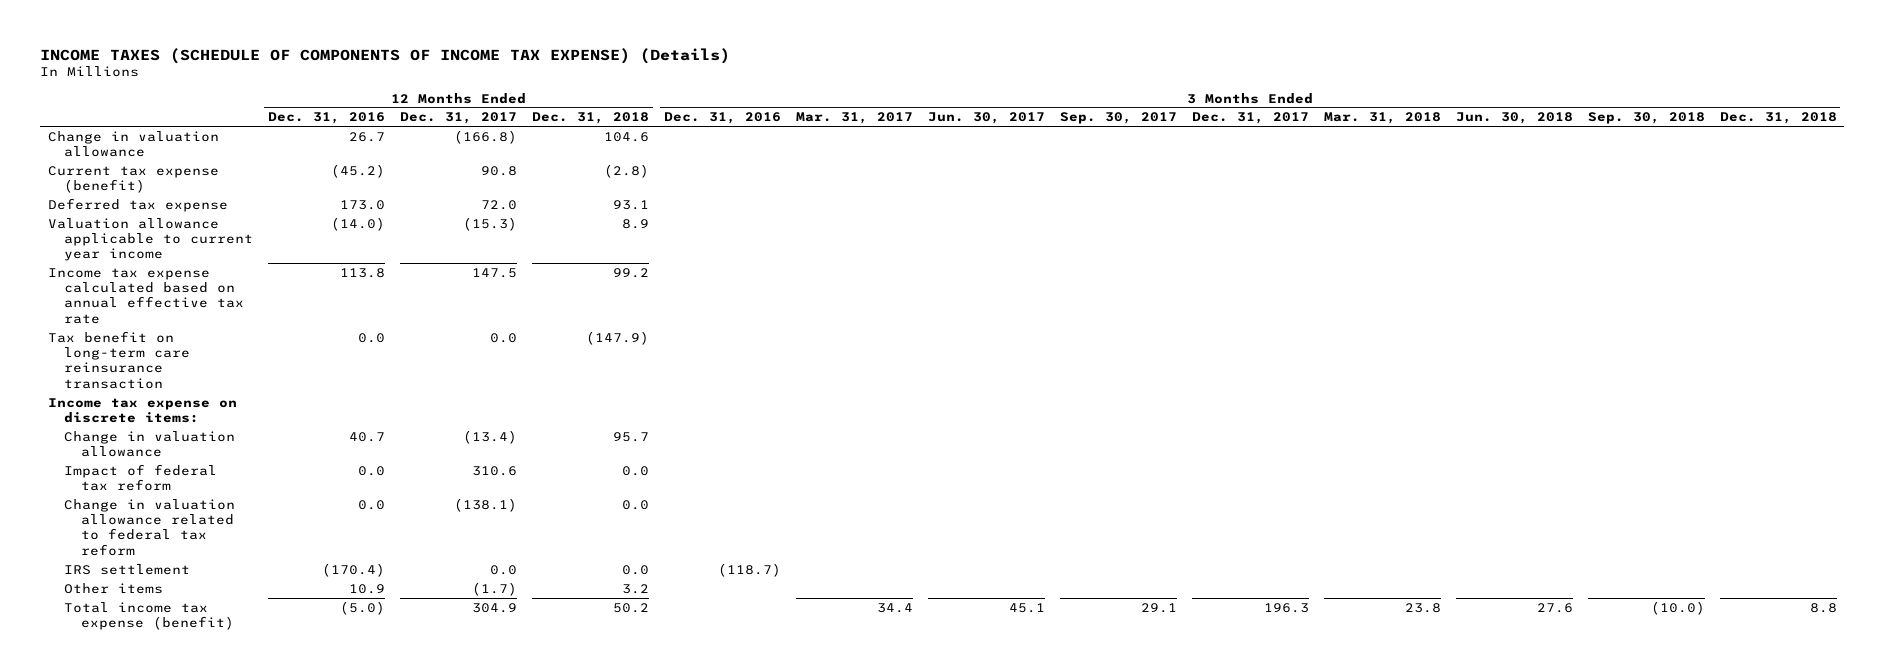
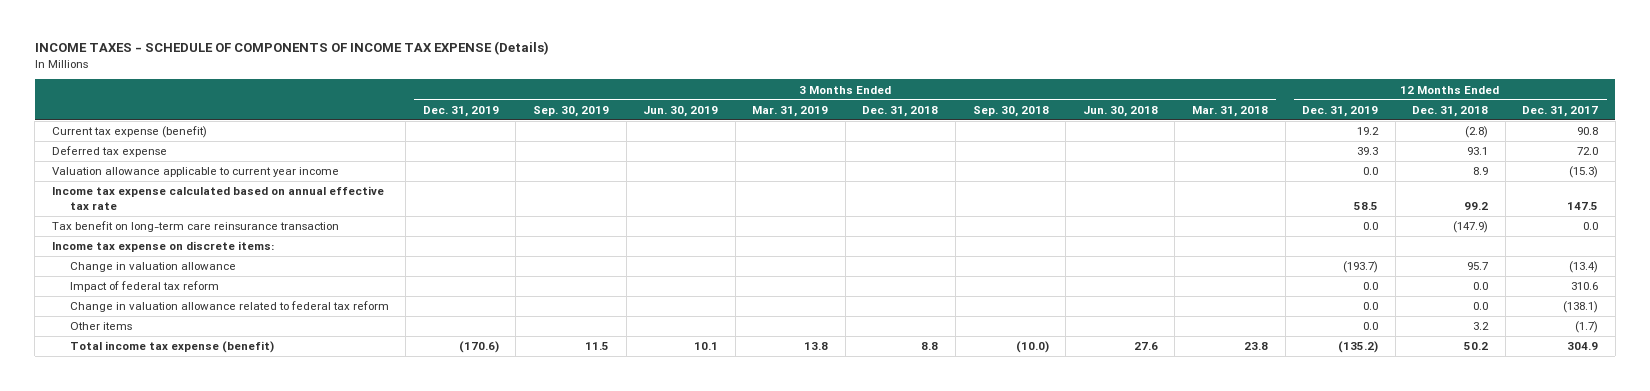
- INCOME TAXES (SCHEDULE OF COMPONENTS OF INCOME TAX EXPENSE) (Details)
+ INCOME TAXES - SCHEDULE OF COMPONENTS OF INCOME TAX EXPENSE (Details)
- | 12 Months Ended Dec. 31, 2016 | 12 Months Ended Dec. 31, 2017 | 12 Months Ended Dec. 31, 2018 | 3 Months Ended Dec. 31, 2016 | 3 Months Ended Mar. 31, 2017 | 3 Months Ended Jun. 30, 2017 | 3 Months Ended Sep. 30, 2017 | 3 Months Ended Dec. 31, 2017 | 3 Months Ended Mar. 31, 2018 | 3 Months Ended Jun. 30, 2018 | 3 Months Ended Sep. 30, 2018 | 3 Months Ended Dec. 31, 2018
+ | 3 Months Ended Dec. 31, 2019 | 3 Months Ended Sep. 30, 2019 | 3 Months Ended Jun. 30, 2019 | 3 Months Ended Mar. 31, 2019 | 3 Months Ended Dec. 31, 2018 | 3 Months Ended Sep. 30, 2018 | 3 Months Ended Jun. 30, 2018 | 3 Months Ended Mar. 31, 2018 | 12 Months Ended Dec. 31, 2019 | 12 Months Ended Dec. 31, 2018 | 12 Months Ended Dec. 31, 2017
- Change in valuation allowance | 26.7 | (166.8) | 104.6 | | | | | | | | |
- IRS settlement | (170.4) | 0.0 | 0.0 | (118.7) | | | | | | | |

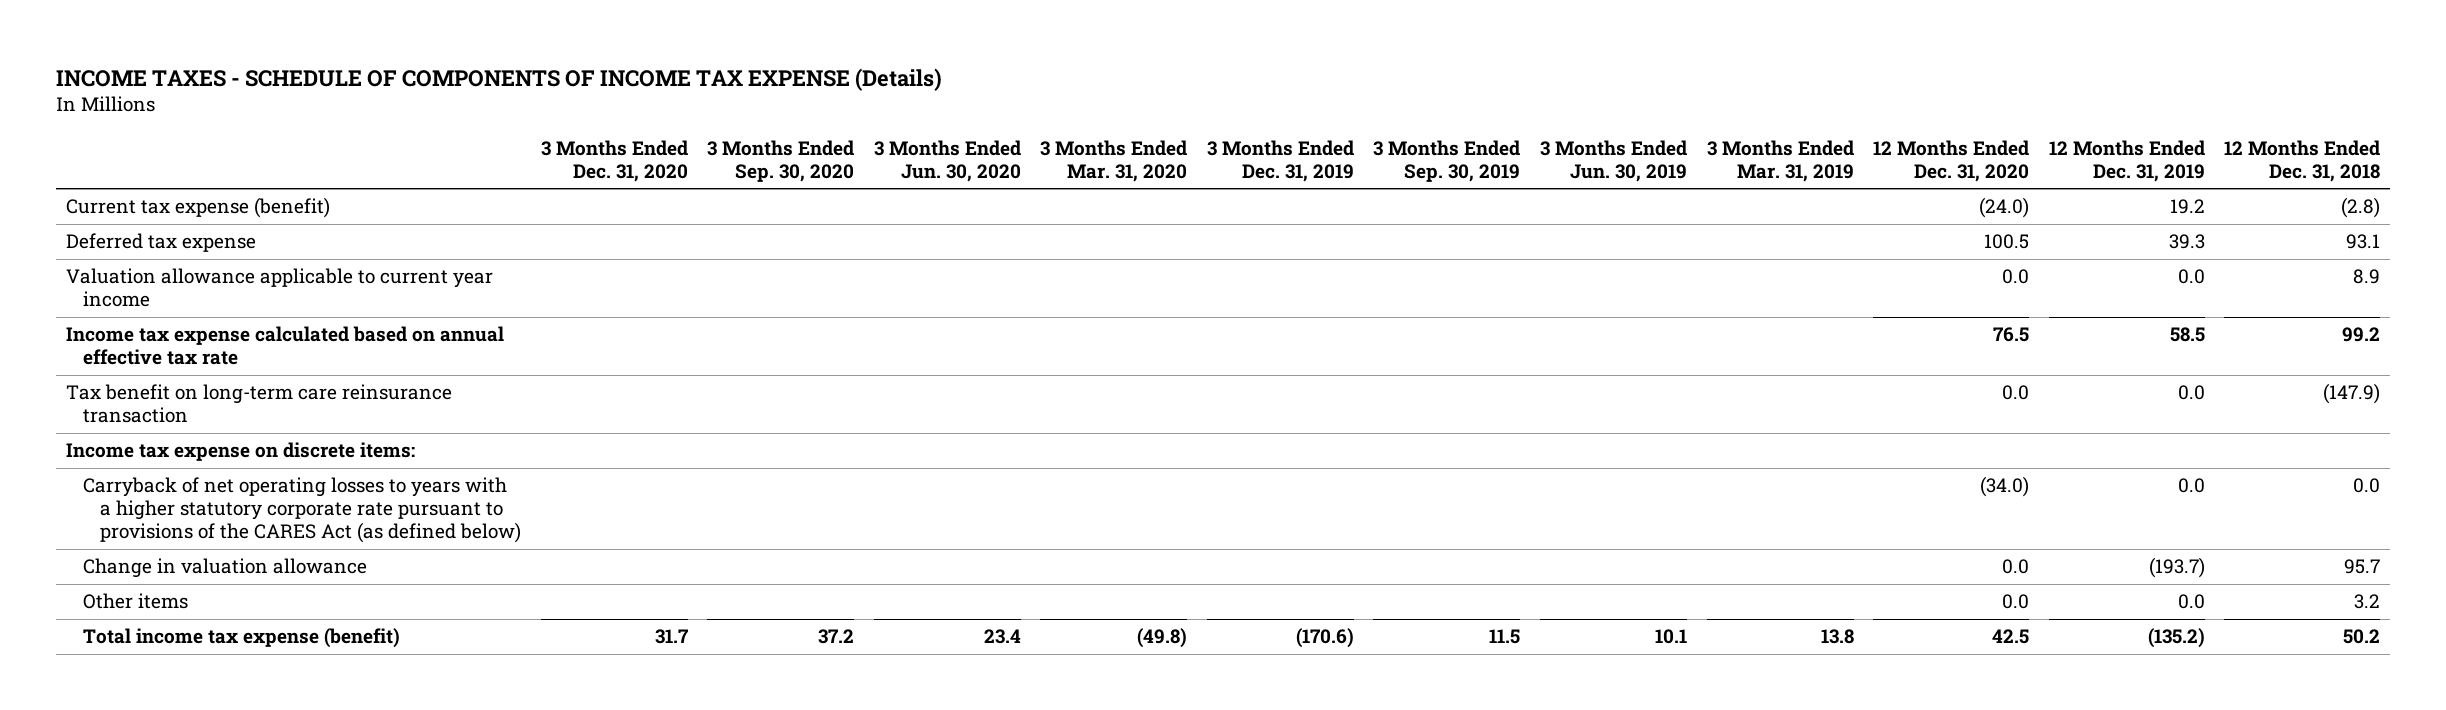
- | 3 Months Ended Dec. 31, 2019 | 3 Months Ended Sep. 30, 2019 | 3 Months Ended Jun. 30, 2019 | 3 Months Ended Mar. 31, 2019 | 3 Months Ended Dec. 31, 2018 | 3 Months Ended Sep. 30, 2018 | 3 Months Ended Jun. 30, 2018 | 3 Months Ended Mar. 31, 2018 | 12 Months Ended Dec. 31, 2019 | 12 Months Ended Dec. 31, 2018 | 12 Months Ended Dec. 31, 2017
+ | 3 Months Ended Dec. 31, 2020 | 3 Months Ended Sep. 30, 2020 | 3 Months Ended Jun. 30, 2020 | 3 Months Ended Mar. 31, 2020 | 3 Months Ended Dec. 31, 2019 | 3 Months Ended Sep. 30, 2019 | 3 Months Ended Jun. 30, 2019 | 3 Months Ended Mar. 31, 2019 | 12 Months Ended Dec. 31, 2020 | 12 Months Ended Dec. 31, 2019 | 12 Months Ended Dec. 31, 2018
+ Carryback of net operating losses to years with a higher statutory corporate rate pursuant to provisions of the CARES Act (as defined below) | | | | | | | | | (34.0) | 0.0 | 0.0
- Impact of federal tax reform | | | | | | | | | 0.0 | 0.0 | 310.6
- Change in valuation allowance related to federal tax reform | | | | | | | | | 0.0 | 0.0 | (138.1)

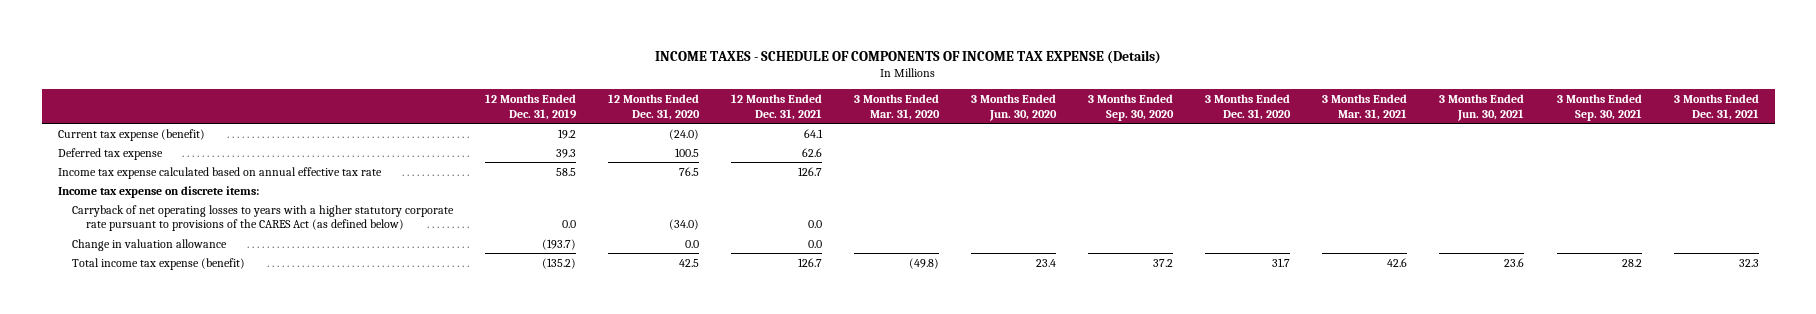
- | 3 Months Ended Dec. 31, 2020 | 3 Months Ended Sep. 30, 2020 | 3 Months Ended Jun. 30, 2020 | 3 Months Ended Mar. 31, 2020 | 3 Months Ended Dec. 31, 2019 | 3 Months Ended Sep. 30, 2019 | 3 Months Ended Jun. 30, 2019 | 3 Months Ended Mar. 31, 2019 | 12 Months Ended Dec. 31, 2020 | 12 Months Ended Dec. 31, 2019 | 12 Months Ended Dec. 31, 2018
+ | 12 Months Ended Dec. 31, 2019 | 12 Months Ended Dec. 31, 2020 | 12 Months Ended Dec. 31, 2021 | 3 Months Ended Mar. 31, 2020 | 3 Months Ended Jun. 30, 2020 | 3 Months Ended Sep. 30, 2020 | 3 Months Ended Dec. 31, 2020 | 3 Months Ended Mar. 31, 2021 | 3 Months Ended Jun. 30, 2021 | 3 Months Ended Sep. 30, 2021 | 3 Months Ended Dec. 31, 2021
- Valuation allowance applicable to current year income | | | | | | | | | 0.0 | 0.0 | 8.9
- Tax benefit on long-term care reinsurance transaction | | | | | | | | | 0.0 | 0.0 | (147.9)
- Other items | | | | | | | | | 0.0 | 0.0 | 3.2

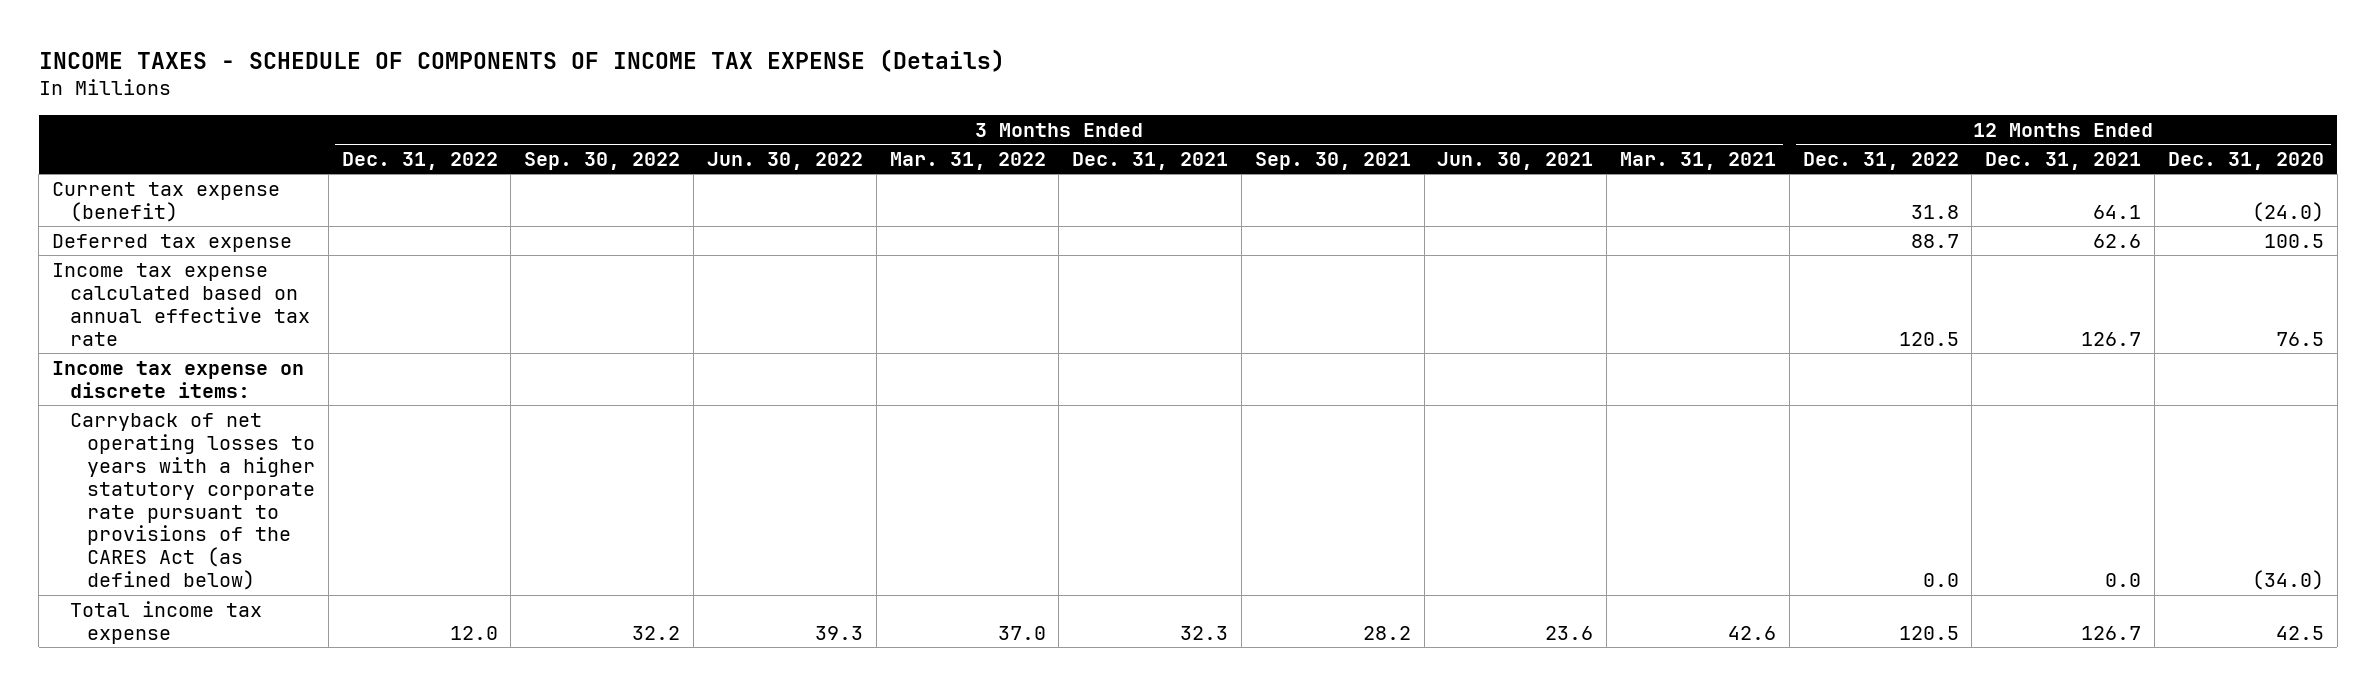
- | 12 Months Ended Dec. 31, 2019 | 12 Months Ended Dec. 31, 2020 | 12 Months Ended Dec. 31, 2021 | 3 Months Ended Mar. 31, 2020 | 3 Months Ended Jun. 30, 2020 | 3 Months Ended Sep. 30, 2020 | 3 Months Ended Dec. 31, 2020 | 3 Months Ended Mar. 31, 2021 | 3 Months Ended Jun. 30, 2021 | 3 Months Ended Sep. 30, 2021 | 3 Months Ended Dec. 31, 2021
+ | 3 Months Ended Dec. 31, 2022 | 3 Months Ended Sep. 30, 2022 | 3 Months Ended Jun. 30, 2022 | 3 Months Ended Mar. 31, 2022 | 3 Months Ended Dec. 31, 2021 | 3 Months Ended Sep. 30, 2021 | 3 Months Ended Jun. 30, 2021 | 3 Months Ended Mar. 31, 2021 | 12 Months Ended Dec. 31, 2022 | 12 Months Ended Dec. 31, 2021 | 12 Months Ended Dec. 31, 2020
- Change in valuation allowance | (193.7) | 0.0 | 0.0 | | | | | | | |
- Total income tax expense (benefit) | (135.2) | 42.5 | 126.7 | (49.8) | 23.4 | 37.2 | 31.7 | 42.6 | 23.6 | 28.2 | 32.3
+ Total income tax expense | 12.0 | 32.2 | 39.3 | 37.0 | 32.3 | 28.2 | 23.6 | 42.6 | 120.5 | 126.7 | 42.5

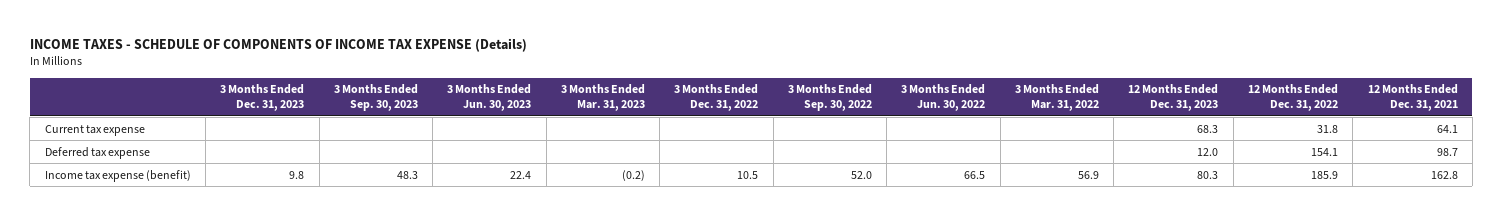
- | 3 Months Ended Dec. 31, 2022 | 3 Months Ended Sep. 30, 2022 | 3 Months Ended Jun. 30, 2022 | 3 Months Ended Mar. 31, 2022 | 3 Months Ended Dec. 31, 2021 | 3 Months Ended Sep. 30, 2021 | 3 Months Ended Jun. 30, 2021 | 3 Months Ended Mar. 31, 2021 | 12 Months Ended Dec. 31, 2022 | 12 Months Ended Dec. 31, 2021 | 12 Months Ended Dec. 31, 2020
+ | 3 Months Ended Dec. 31, 2023 | 3 Months Ended Sep. 30, 2023 | 3 Months Ended Jun. 30, 2023 | 3 Months Ended Mar. 31, 2023 | 3 Months Ended Dec. 31, 2022 | 3 Months Ended Sep. 30, 2022 | 3 Months Ended Jun. 30, 2022 | 3 Months Ended Mar. 31, 2022 | 12 Months Ended Dec. 31, 2023 | 12 Months Ended Dec. 31, 2022 | 12 Months Ended Dec. 31, 2021
- Current tax expense (benefit) | | | | | | | | | 31.8 | 64.1 | (24.0)
- Deferred tax expense | | | | | | | | | 88.7 | 62.6 | 100.5
- Income tax expense calculated based on annual effective tax rate | | | | | | | | | 120.5 | 126.7 | 76.5
- Income tax expense on discrete items:
- Carryback of net operating losses to years with a higher statutory corporate rate pursuant to provisions of the CARES Act (as defined below) | | | | | | | | | 0.0 | 0.0 | (34.0)
- Total income tax expense | 12.0 | 32.2 | 39.3 | 37.0 | 32.3 | 28.2 | 23.6 | 42.6 | 120.5 | 126.7 | 42.5
+ Current tax expense | | | | | | | | | 68.3 | 31.8 | 64.1
+ Deferred tax expense | | | | | | | | | 12.0 | 154.1 | 98.7
+ Income tax expense (benefit) | 9.8 | 48.3 | 22.4 | (0.2) | 10.5 | 52.0 | 66.5 | 56.9 | 80.3 | 185.9 | 162.8

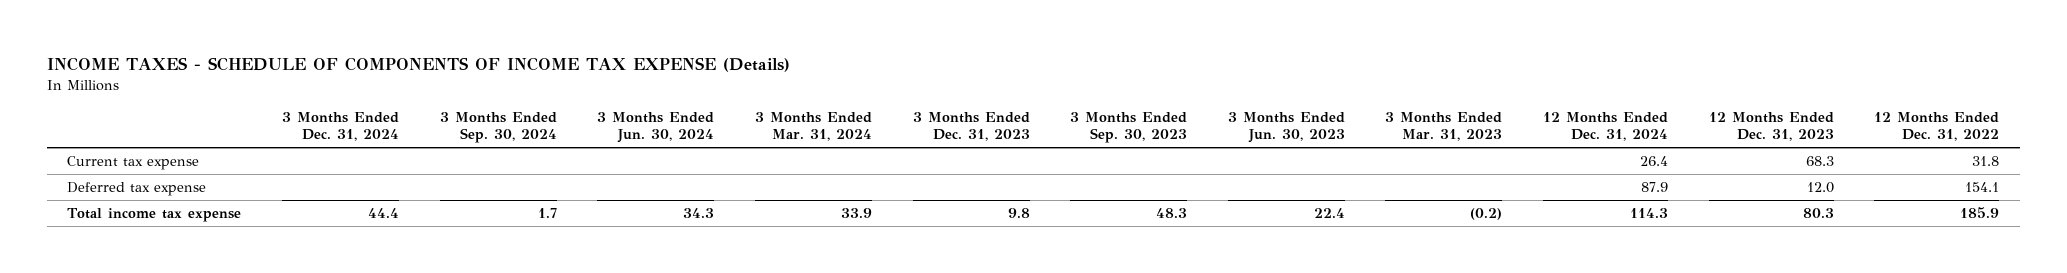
- | 3 Months Ended Dec. 31, 2023 | 3 Months Ended Sep. 30, 2023 | 3 Months Ended Jun. 30, 2023 | 3 Months Ended Mar. 31, 2023 | 3 Months Ended Dec. 31, 2022 | 3 Months Ended Sep. 30, 2022 | 3 Months Ended Jun. 30, 2022 | 3 Months Ended Mar. 31, 2022 | 12 Months Ended Dec. 31, 2023 | 12 Months Ended Dec. 31, 2022 | 12 Months Ended Dec. 31, 2021
+ | 3 Months Ended Dec. 31, 2024 | 3 Months Ended Sep. 30, 2024 | 3 Months Ended Jun. 30, 2024 | 3 Months Ended Mar. 31, 2024 | 3 Months Ended Dec. 31, 2023 | 3 Months Ended Sep. 30, 2023 | 3 Months Ended Jun. 30, 2023 | 3 Months Ended Mar. 31, 2023 | 12 Months Ended Dec. 31, 2024 | 12 Months Ended Dec. 31, 2023 | 12 Months Ended Dec. 31, 2022
- Income tax expense (benefit) | 9.8 | 48.3 | 22.4 | (0.2) | 10.5 | 52.0 | 66.5 | 56.9 | 80.3 | 185.9 | 162.8
+ Total income tax expense | 44.4 | 1.7 | 34.3 | 33.9 | 9.8 | 48.3 | 22.4 | (0.2) | 114.3 | 80.3 | 185.9

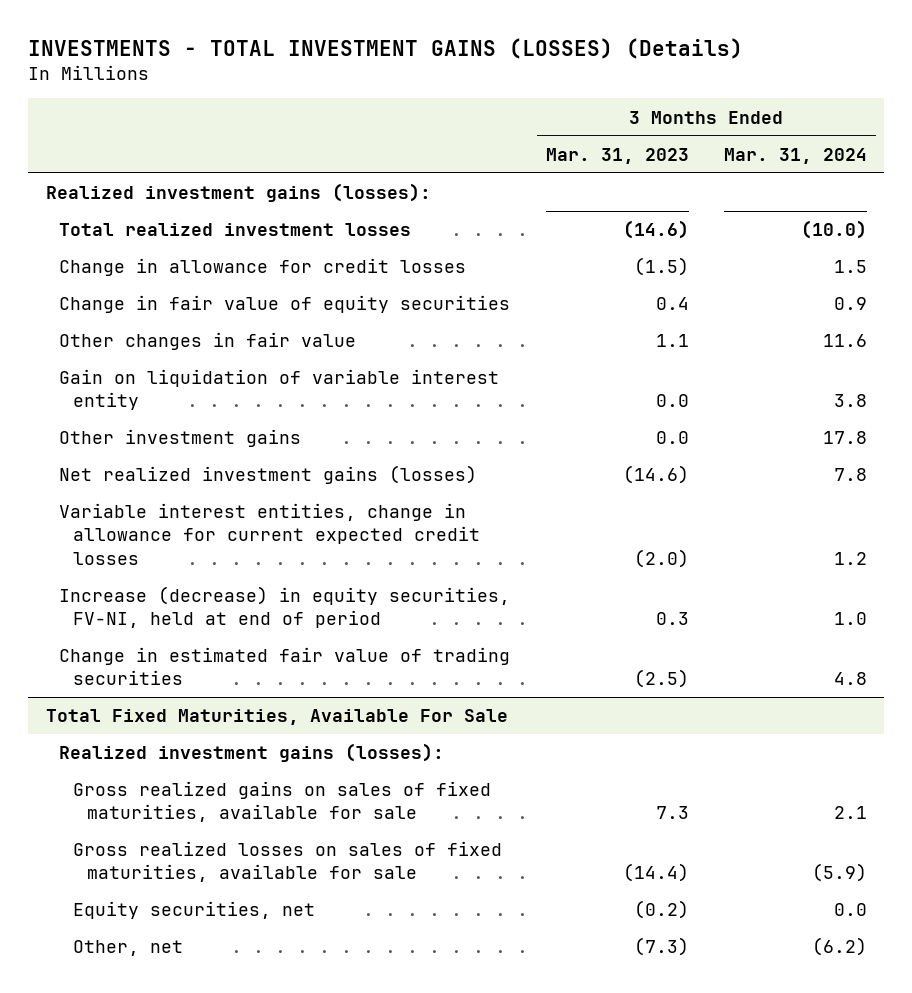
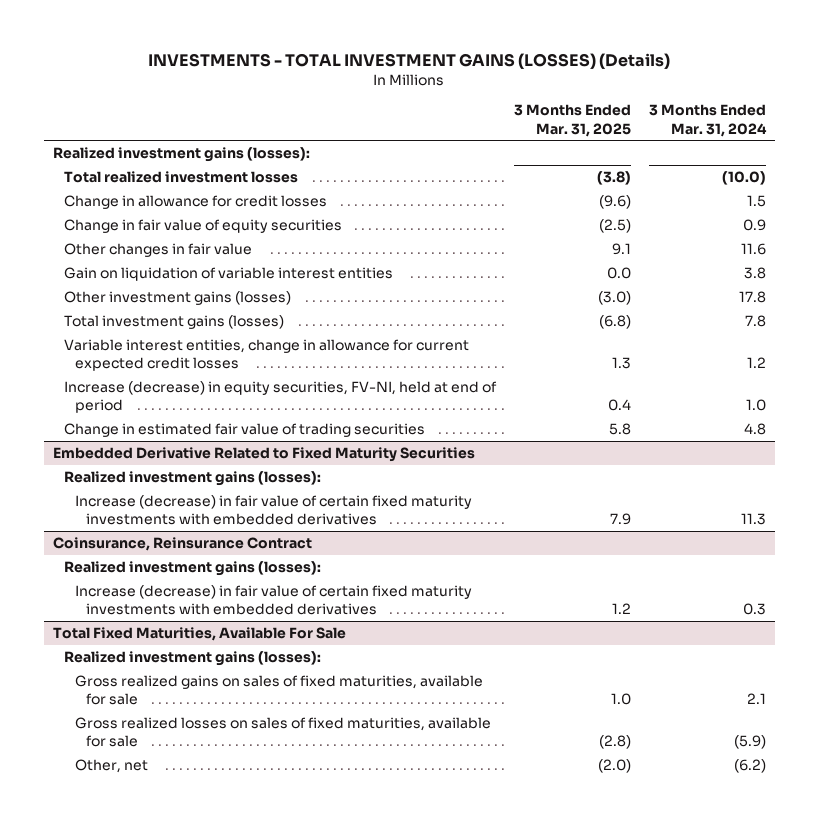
- | 3 Months Ended Mar. 31, 2023 | 3 Months Ended Mar. 31, 2024
+ | 3 Months Ended Mar. 31, 2025 | 3 Months Ended Mar. 31, 2024
- Gain on liquidation of variable interest entity | 0.0 | 3.8
- Other investment gains | 0.0 | 17.8
- Net realized investment gains (losses) | (14.6) | 7.8
+ Gain on liquidation of variable interest entities | 0.0 | 3.8
+ Other investment gains (losses) | (3.0) | 17.8
+ Total investment gains (losses) | (6.8) | 7.8
+ Embedded Derivative Related to Fixed Maturity Securities
+ Realized investment gains (losses):
+ Increase (decrease) in fair value of certain fixed maturity investments with embedded derivatives | 7.9 | 11.3
+ Coinsurance, Reinsurance Contract
+ Realized investment gains (losses):
+ Increase (decrease) in fair value of certain fixed maturity investments with embedded derivatives | 1.2 | 0.3
@ Total Fixed Maturities, Available For Sale
- Equity securities, net | (0.2) | 0.0

